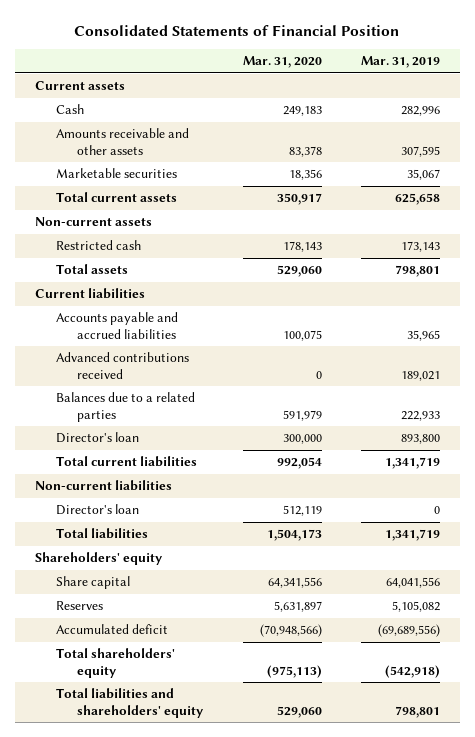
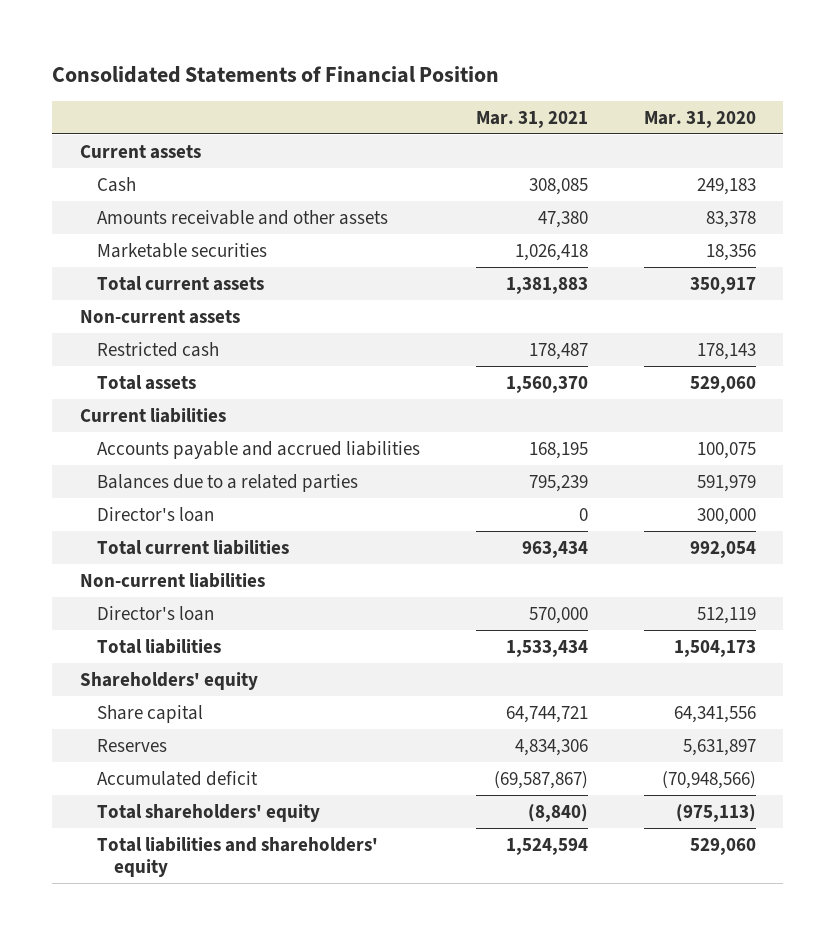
- | Mar. 31, 2020 | Mar. 31, 2019
+ | Mar. 31, 2021 | Mar. 31, 2020
- Advanced contributions received | 0 | 189,021

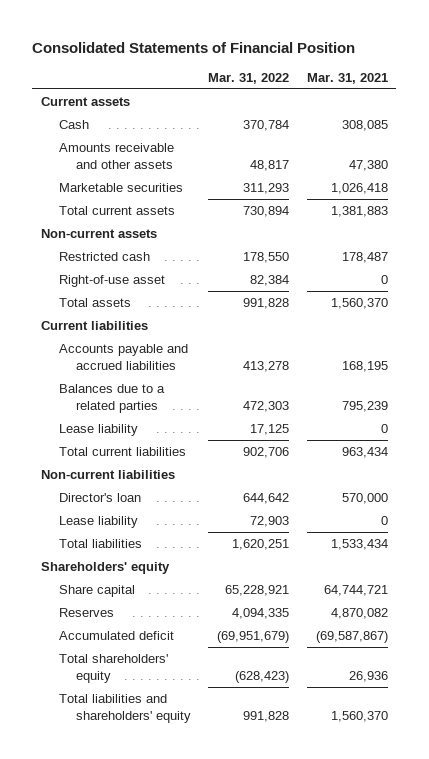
- | Mar. 31, 2021 | Mar. 31, 2020
+ | Mar. 31, 2022 | Mar. 31, 2021
+ Right-of-use asset | 82,384 | 0
- Director's loan | 0 | 300,000
+ Lease liability | 17,125 | 0
+ Lease liability | 72,903 | 0
- Reserves | 4,834,306 | 5,631,897
+ Reserves | 4,094,335 | 4,870,082
- Total shareholders' equity | (8,840) | (975,113)
- Total liabilities and shareholders' equity | 1,524,594 | 529,060
+ Total shareholders' equity | (628,423) | 26,936
+ Total liabilities and shareholders' equity | 991,828 | 1,560,370

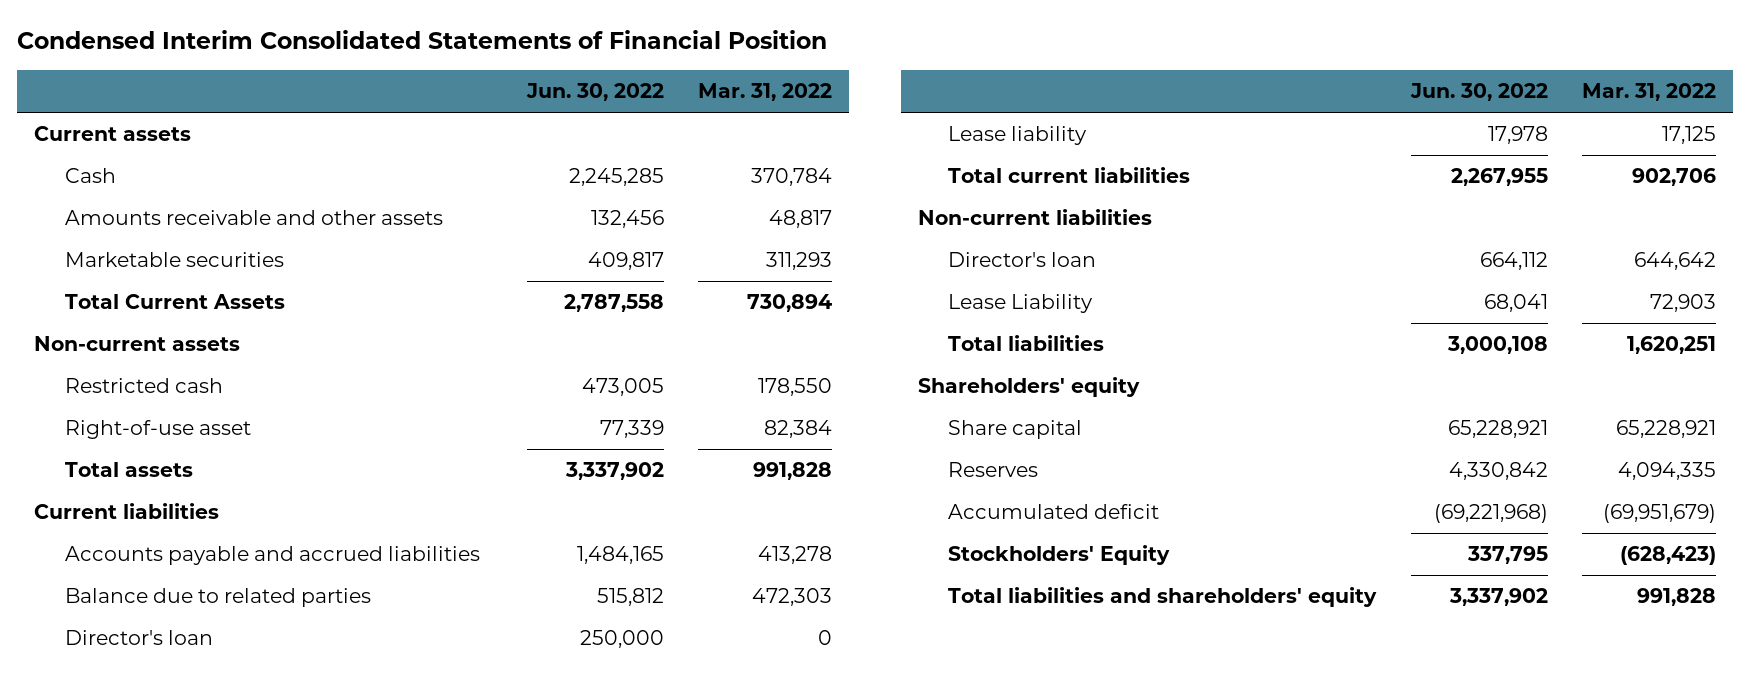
- Consolidated Statements of Financial Position
+ Condensed Interim Consolidated Statements of Financial Position
- | Mar. 31, 2022 | Mar. 31, 2021
+ | Jun. 30, 2022 | Mar. 31, 2022
- Total current assets | 730,894 | 1,381,883
+ Total Current Assets | 2,787,558 | 730,894
- Balances due to a related parties | 472,303 | 795,239
+ Balance due to related parties | 515,812 | 472,303
+ Director's loan | 250,000 | 0
- Lease liability | 72,903 | 0
+ Lease Liability | 68,041 | 72,903
- Total shareholders' equity | (628,423) | 26,936
+ Stockholders' Equity | 337,795 | (628,423)

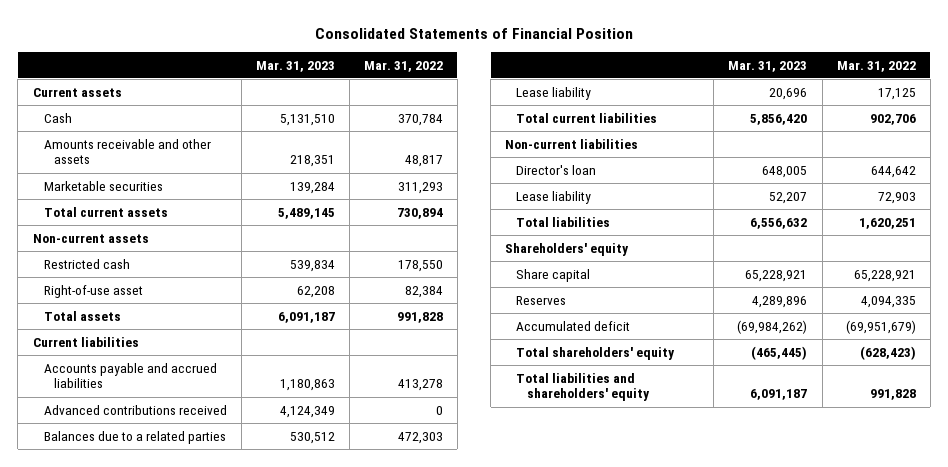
- Condensed Interim Consolidated Statements of Financial Position
+ Consolidated Statements of Financial Position
- | Jun. 30, 2022 | Mar. 31, 2022
+ | Mar. 31, 2023 | Mar. 31, 2022
- Total Current Assets | 2,787,558 | 730,894
+ Total current assets | 5,489,145 | 730,894
- Balance due to related parties | 515,812 | 472,303
- Director's loan | 250,000 | 0
+ Advanced contributions received | 4,124,349 | 0
+ Balances due to a related parties | 530,512 | 472,303
- Lease Liability | 68,041 | 72,903
+ Lease liability | 52,207 | 72,903
- Stockholders' Equity | 337,795 | (628,423)
+ Total shareholders' equity | (465,445) | (628,423)

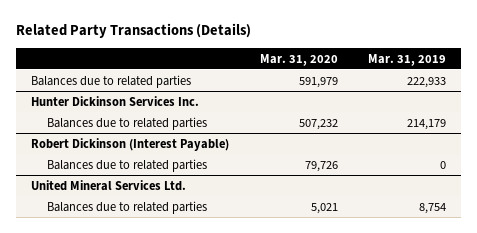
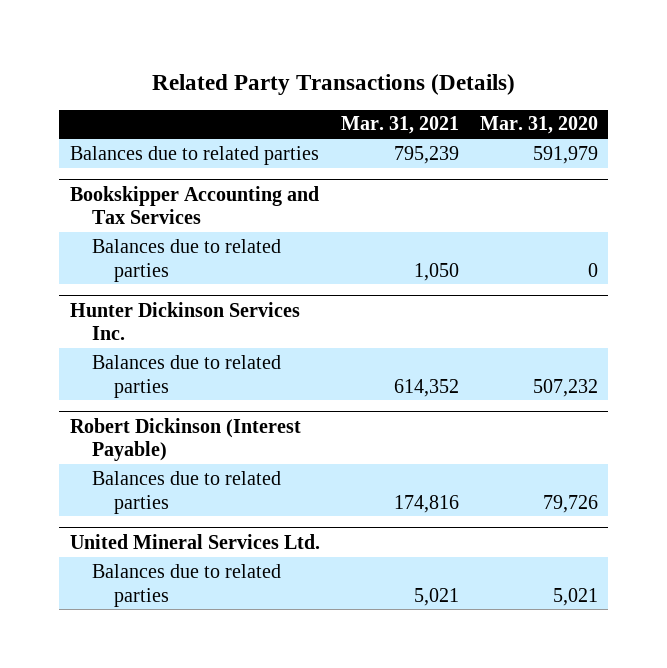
- | Mar. 31, 2020 | Mar. 31, 2019
+ | Mar. 31, 2021 | Mar. 31, 2020
+ Bookskipper Accounting and Tax Services
+ Balances due to related parties | 1,050 | 0

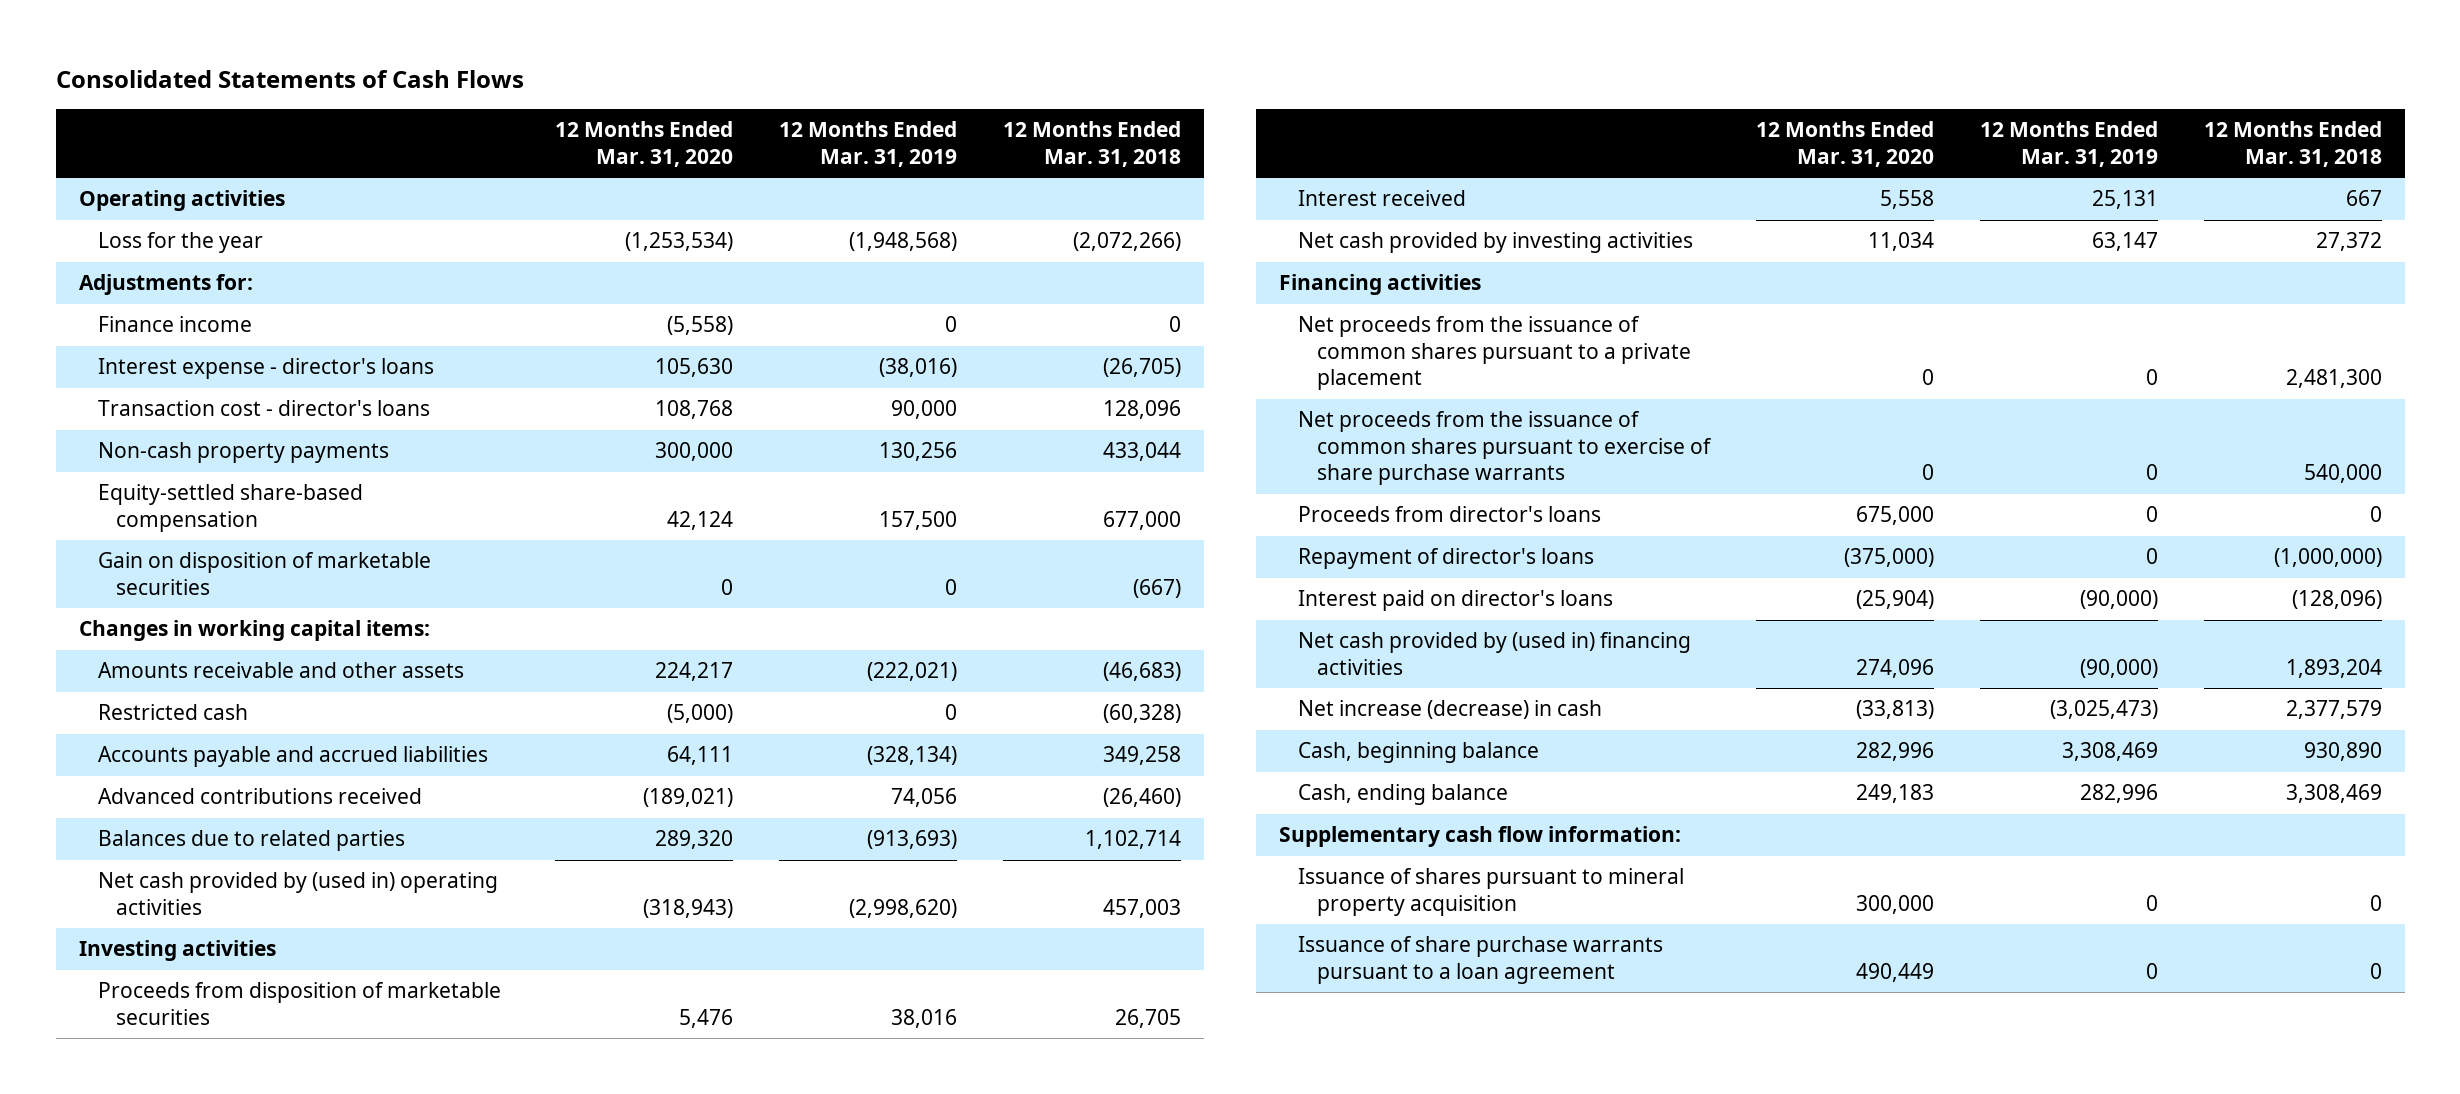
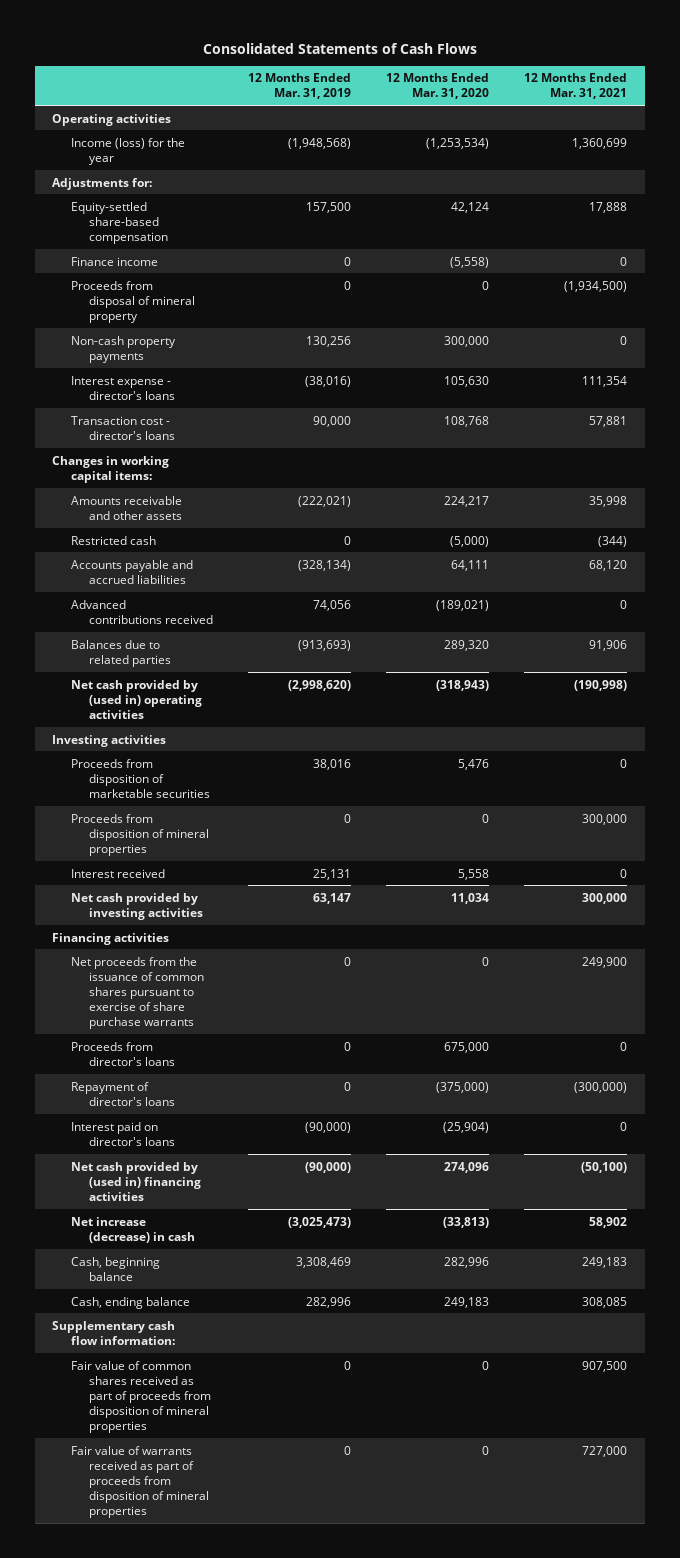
- | 12 Months Ended Mar. 31, 2020 | 12 Months Ended Mar. 31, 2019 | 12 Months Ended Mar. 31, 2018
+ | 12 Months Ended Mar. 31, 2019 | 12 Months Ended Mar. 31, 2020 | 12 Months Ended Mar. 31, 2021
- Loss for the year | (1,253,534) | (1,948,568) | (2,072,266)
+ Income (loss) for the year | (1,948,568) | (1,253,534) | 1,360,699
moved up: Equity-settled share-based compensation | 157,500 | 42,124 | 17,888
+ Proceeds from disposal of mineral property | 0 | 0 | (1,934,500)
moved up: Non-cash property payments | 130,256 | 300,000 | 0
- Gain on disposition of marketable securities | 0 | 0 | (667)
+ Proceeds from disposition of mineral properties | 0 | 0 | 300,000
- Net proceeds from the issuance of common shares pursuant to a private placement | 0 | 0 | 2,481,300
- Issuance of shares pursuant to mineral property acquisition | 300,000 | 0 | 0
- Issuance of share purchase warrants pursuant to a loan agreement | 490,449 | 0 | 0
+ Fair value of common shares received as part of proceeds from disposition of mineral properties | 0 | 0 | 907,500
+ Fair value of warrants received as part of proceeds from disposition of mineral properties | 0 | 0 | 727,000

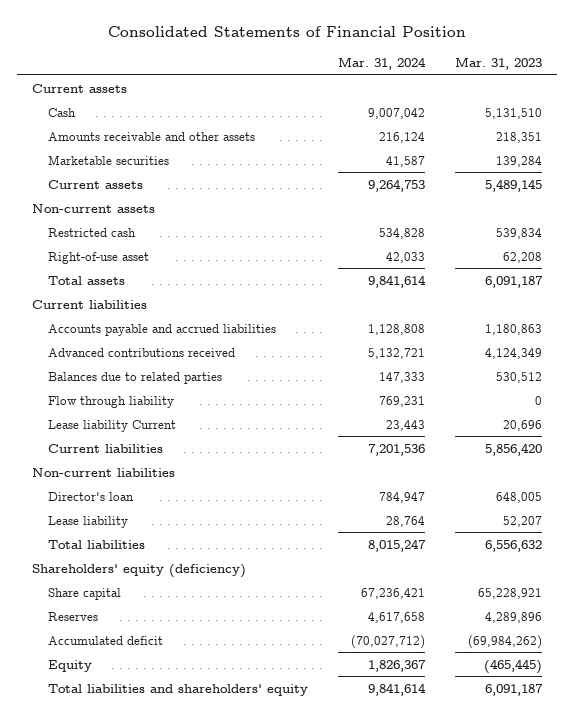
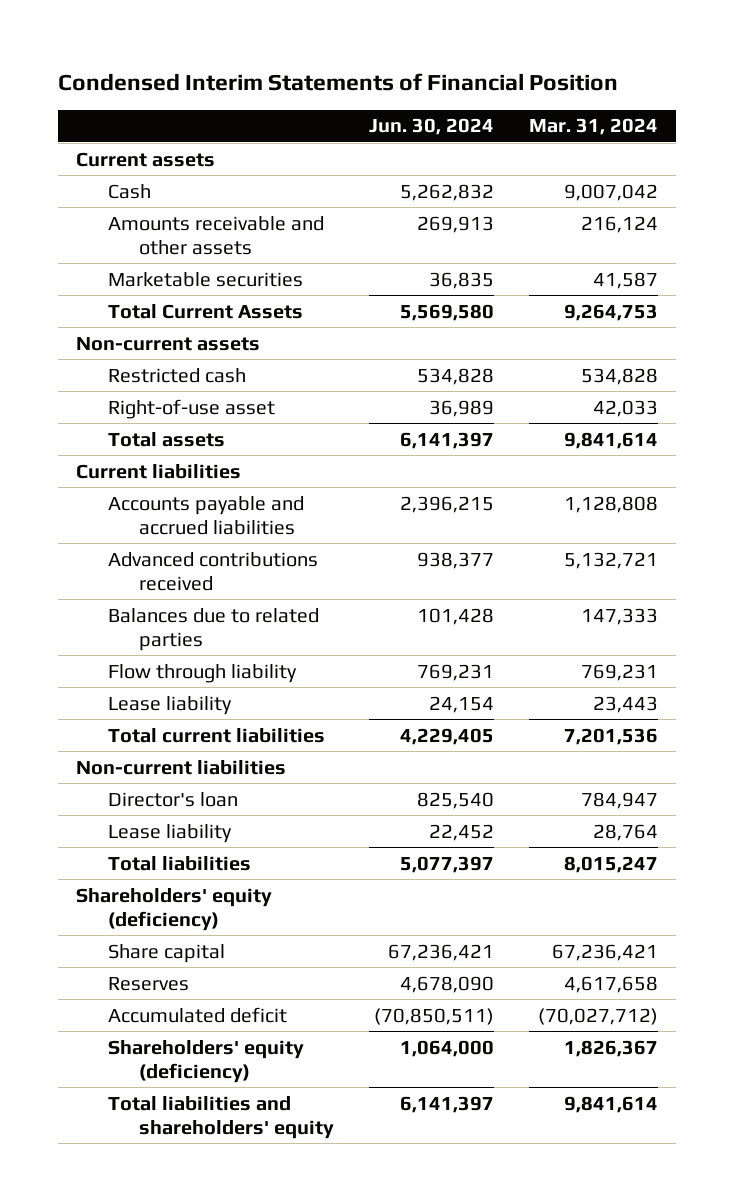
- Consolidated Statements of Financial Position
+ Condensed Interim Statements of Financial Position
- | Mar. 31, 2024 | Mar. 31, 2023
+ | Jun. 30, 2024 | Mar. 31, 2024
- Current assets | 9,264,753 | 5,489,145
+ Total Current Assets | 5,569,580 | 9,264,753
- Lease liability Current | 23,443 | 20,696
- Current liabilities | 7,201,536 | 5,856,420
+ Lease liability | 24,154 | 23,443
+ Total current liabilities | 4,229,405 | 7,201,536
- Equity | 1,826,367 | (465,445)
+ Shareholders' equity (deficiency) | 1,064,000 | 1,826,367

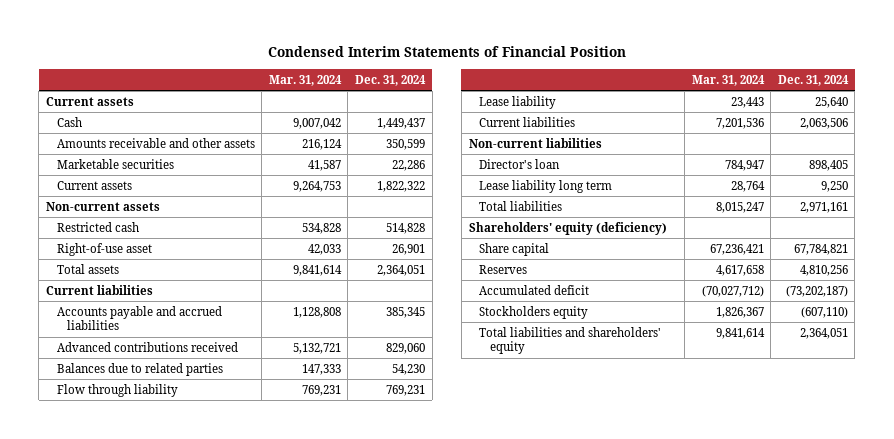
- | Jun. 30, 2024 | Mar. 31, 2024
+ | Mar. 31, 2024 | Dec. 31, 2024
- Total Current Assets | 5,569,580 | 9,264,753
+ Current assets | 9,264,753 | 1,822,322
- Total current liabilities | 4,229,405 | 7,201,536
+ Current liabilities | 7,201,536 | 2,063,506
- Lease liability | 22,452 | 28,764
+ Lease liability long term | 28,764 | 9,250
- Shareholders' equity (deficiency) | 1,064,000 | 1,826,367
+ Stockholders equity | 1,826,367 | (607,110)

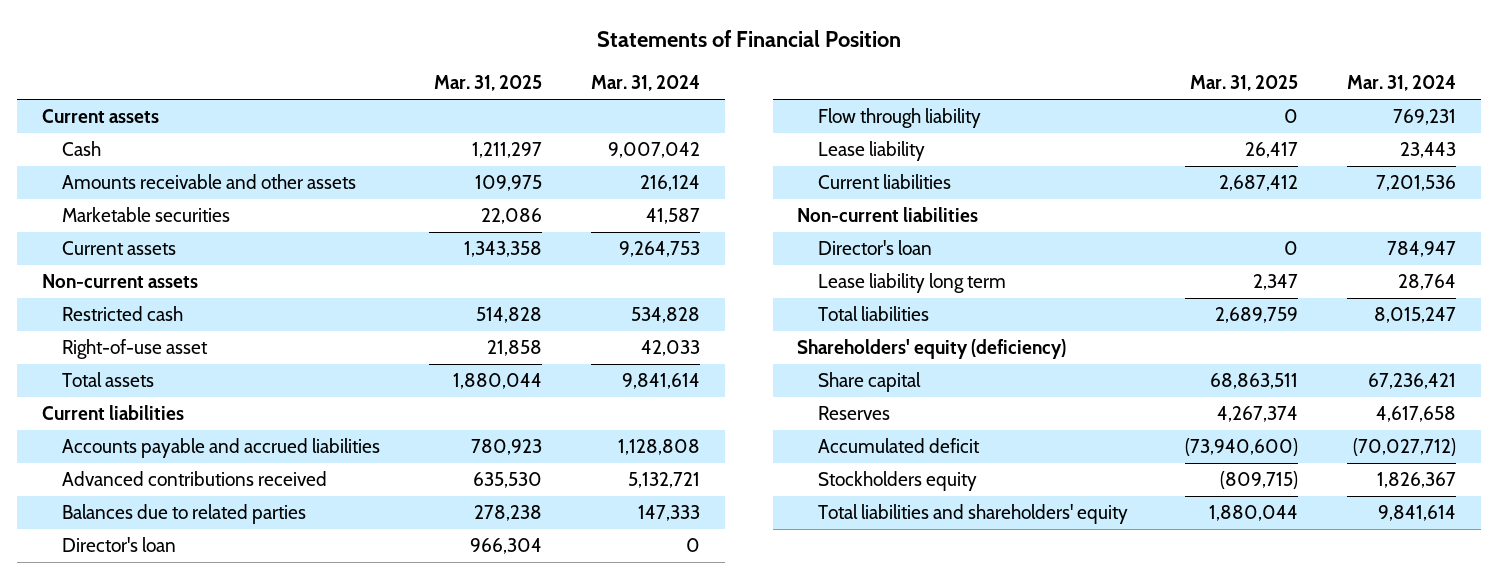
- Condensed Interim Statements of Financial Position
+ Statements of Financial Position
- | Mar. 31, 2024 | Dec. 31, 2024
+ | Mar. 31, 2025 | Mar. 31, 2024
+ Director's loan | 966,304 | 0

